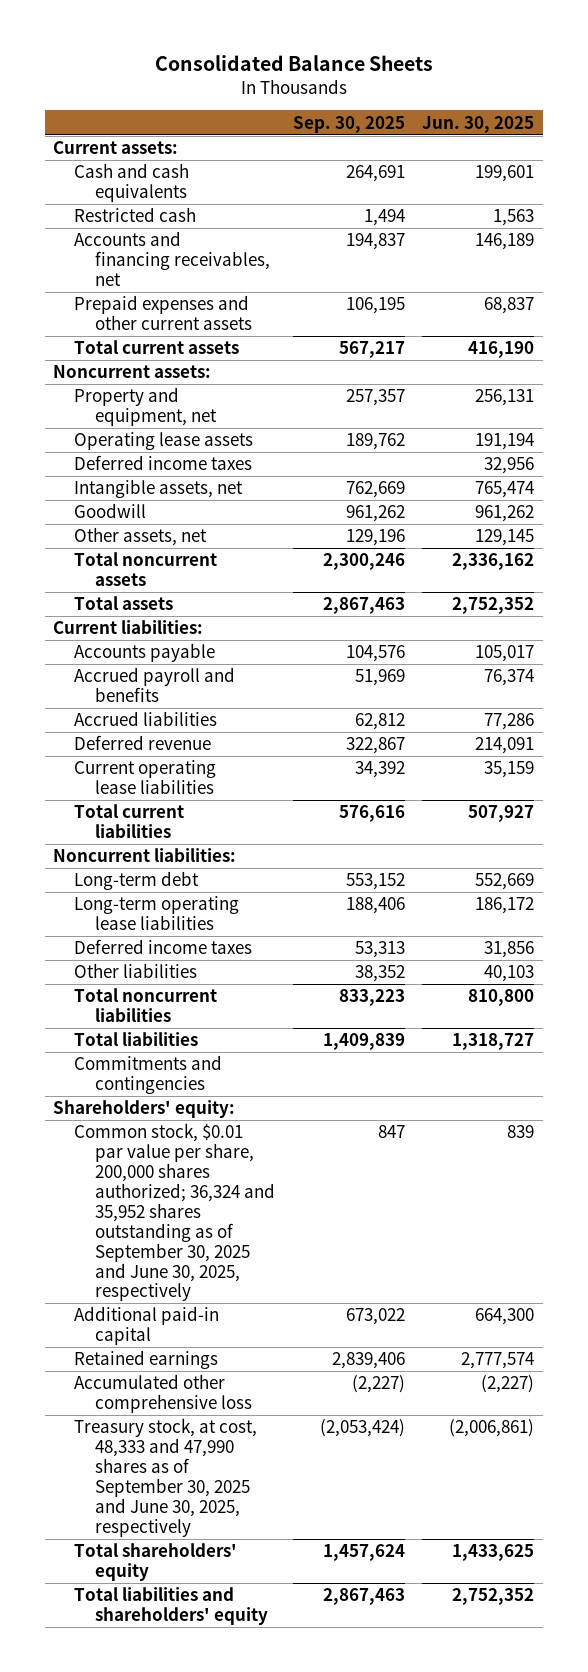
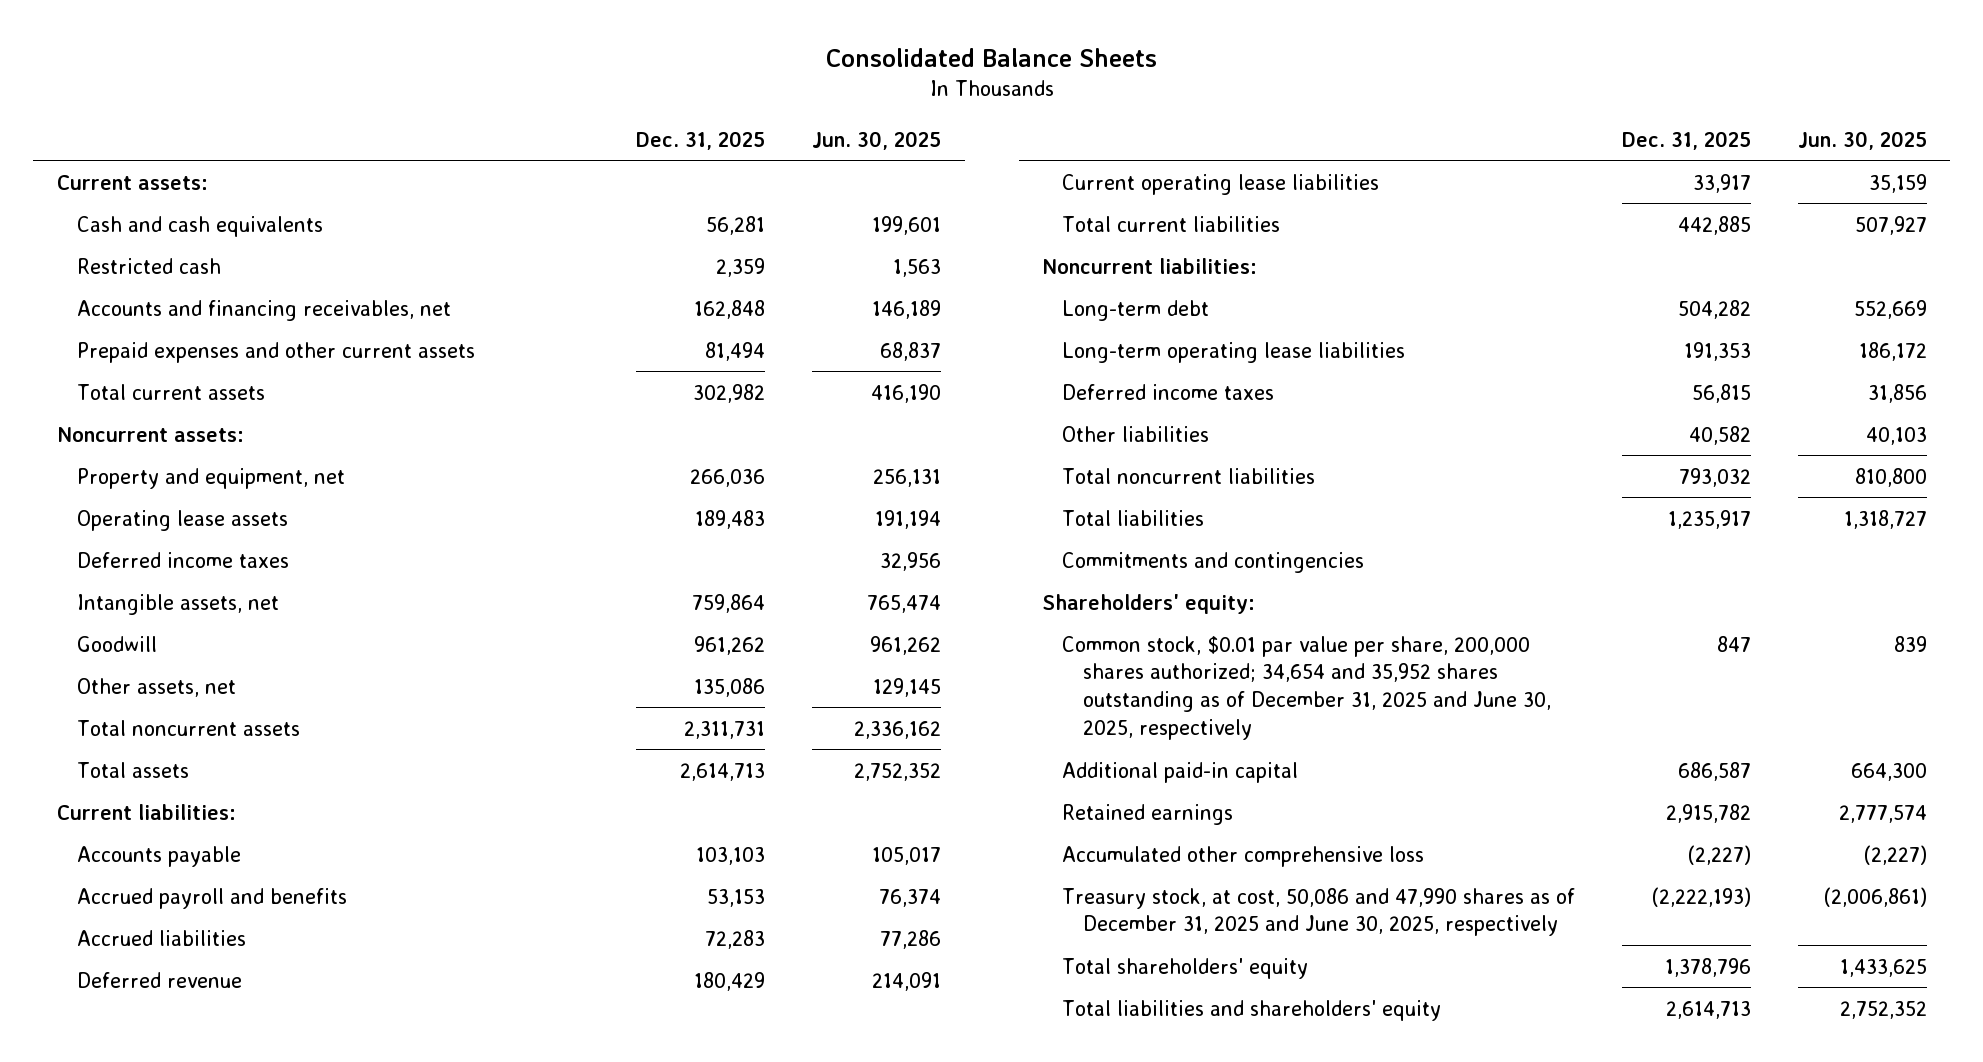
- | Sep. 30, 2025 | Jun. 30, 2025
+ | Dec. 31, 2025 | Jun. 30, 2025
- Common stock, $0.01 par value per share, 200,000 shares authorized; 36,324 and 35,952 shares outstanding as of September 30, 2025 and June 30, 2025, respectively | 847 | 839
+ Common stock, $0.01 par value per share, 200,000 shares authorized; 34,654 and 35,952 shares outstanding as of December 31, 2025 and June 30, 2025, respectively | 847 | 839
- Treasury stock, at cost, 48,333 and 47,990 shares as of September 30, 2025 and June 30, 2025, respectively | (2,053,424) | (2,006,861)
+ Treasury stock, at cost, 50,086 and 47,990 shares as of December 31, 2025 and June 30, 2025, respectively | (2,222,193) | (2,006,861)

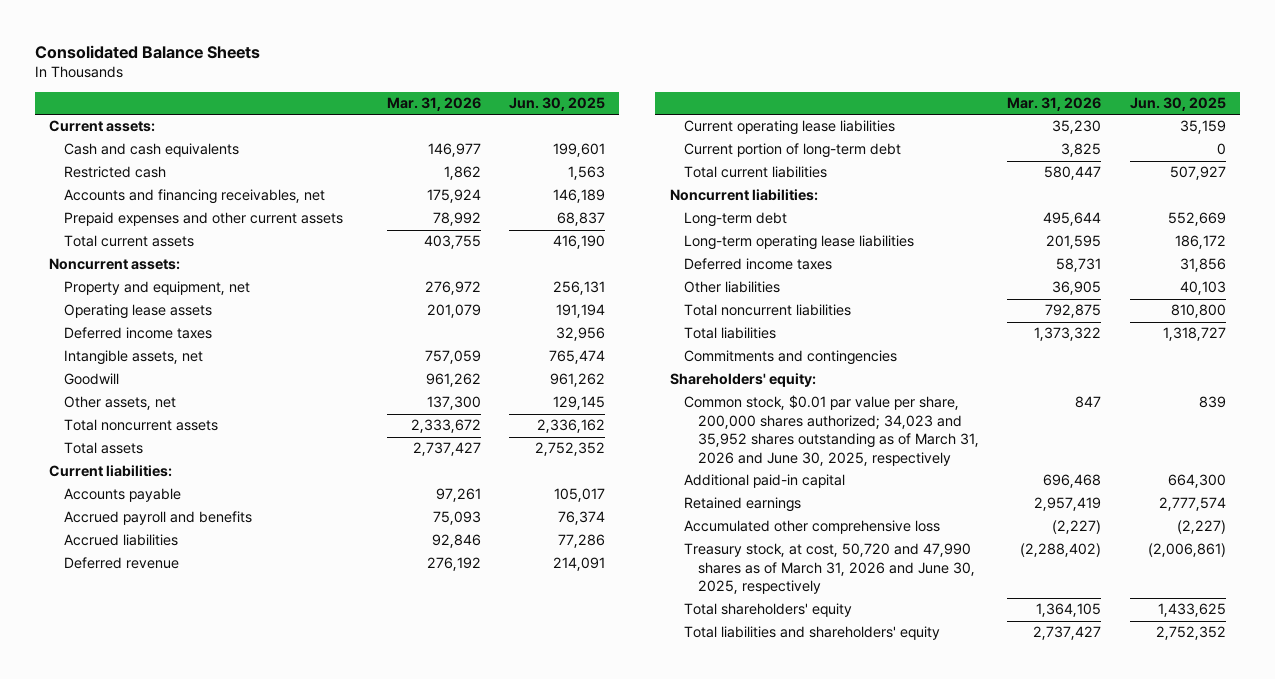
- | Dec. 31, 2025 | Jun. 30, 2025
+ | Mar. 31, 2026 | Jun. 30, 2025
+ Current portion of long-term debt | 3,825 | 0
- Common stock, $0.01 par value per share, 200,000 shares authorized; 34,654 and 35,952 shares outstanding as of December 31, 2025 and June 30, 2025, respectively | 847 | 839
+ Common stock, $0.01 par value per share, 200,000 shares authorized; 34,023 and 35,952 shares outstanding as of March 31, 2026 and June 30, 2025, respectively | 847 | 839
- Treasury stock, at cost, 50,086 and 47,990 shares as of December 31, 2025 and June 30, 2025, respectively | (2,222,193) | (2,006,861)
+ Treasury stock, at cost, 50,720 and 47,990 shares as of March 31, 2026 and June 30, 2025, respectively | (2,288,402) | (2,006,861)

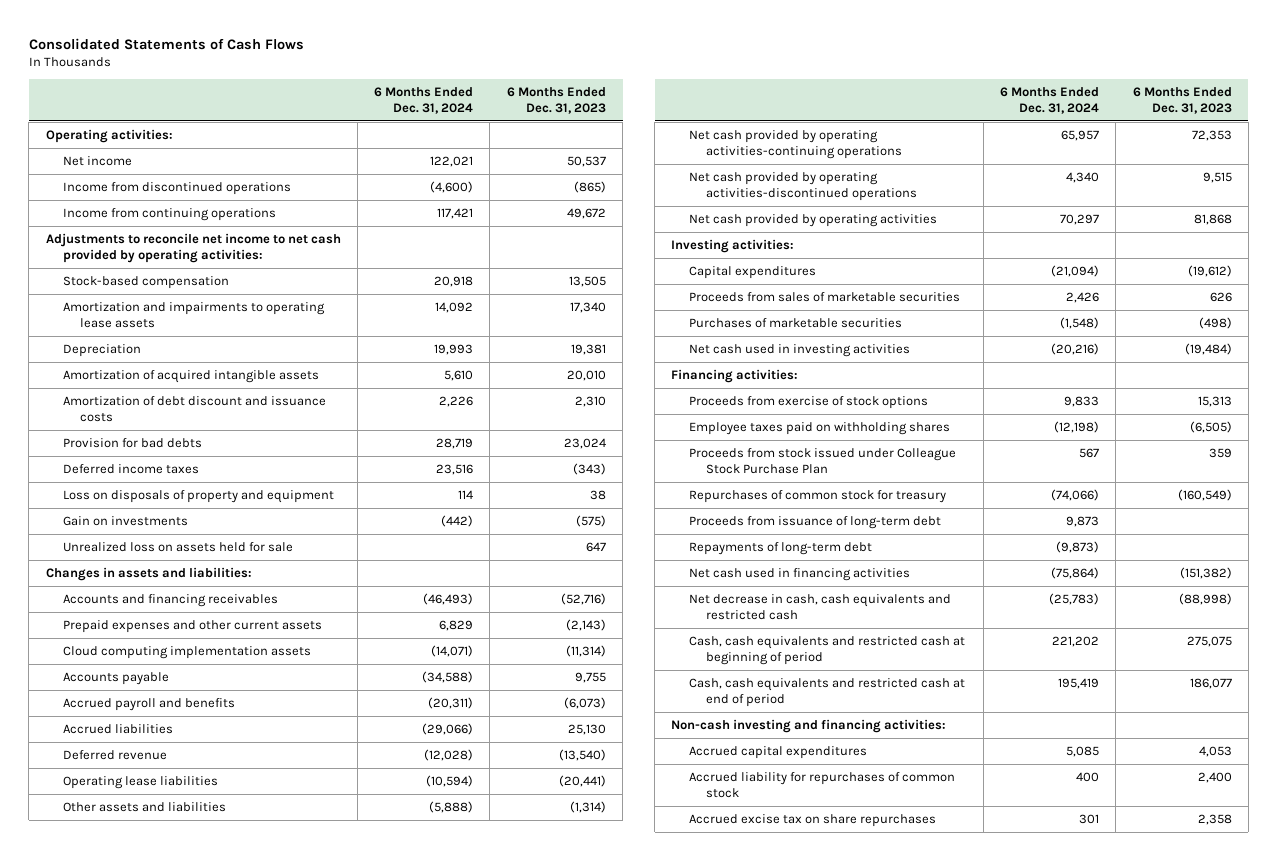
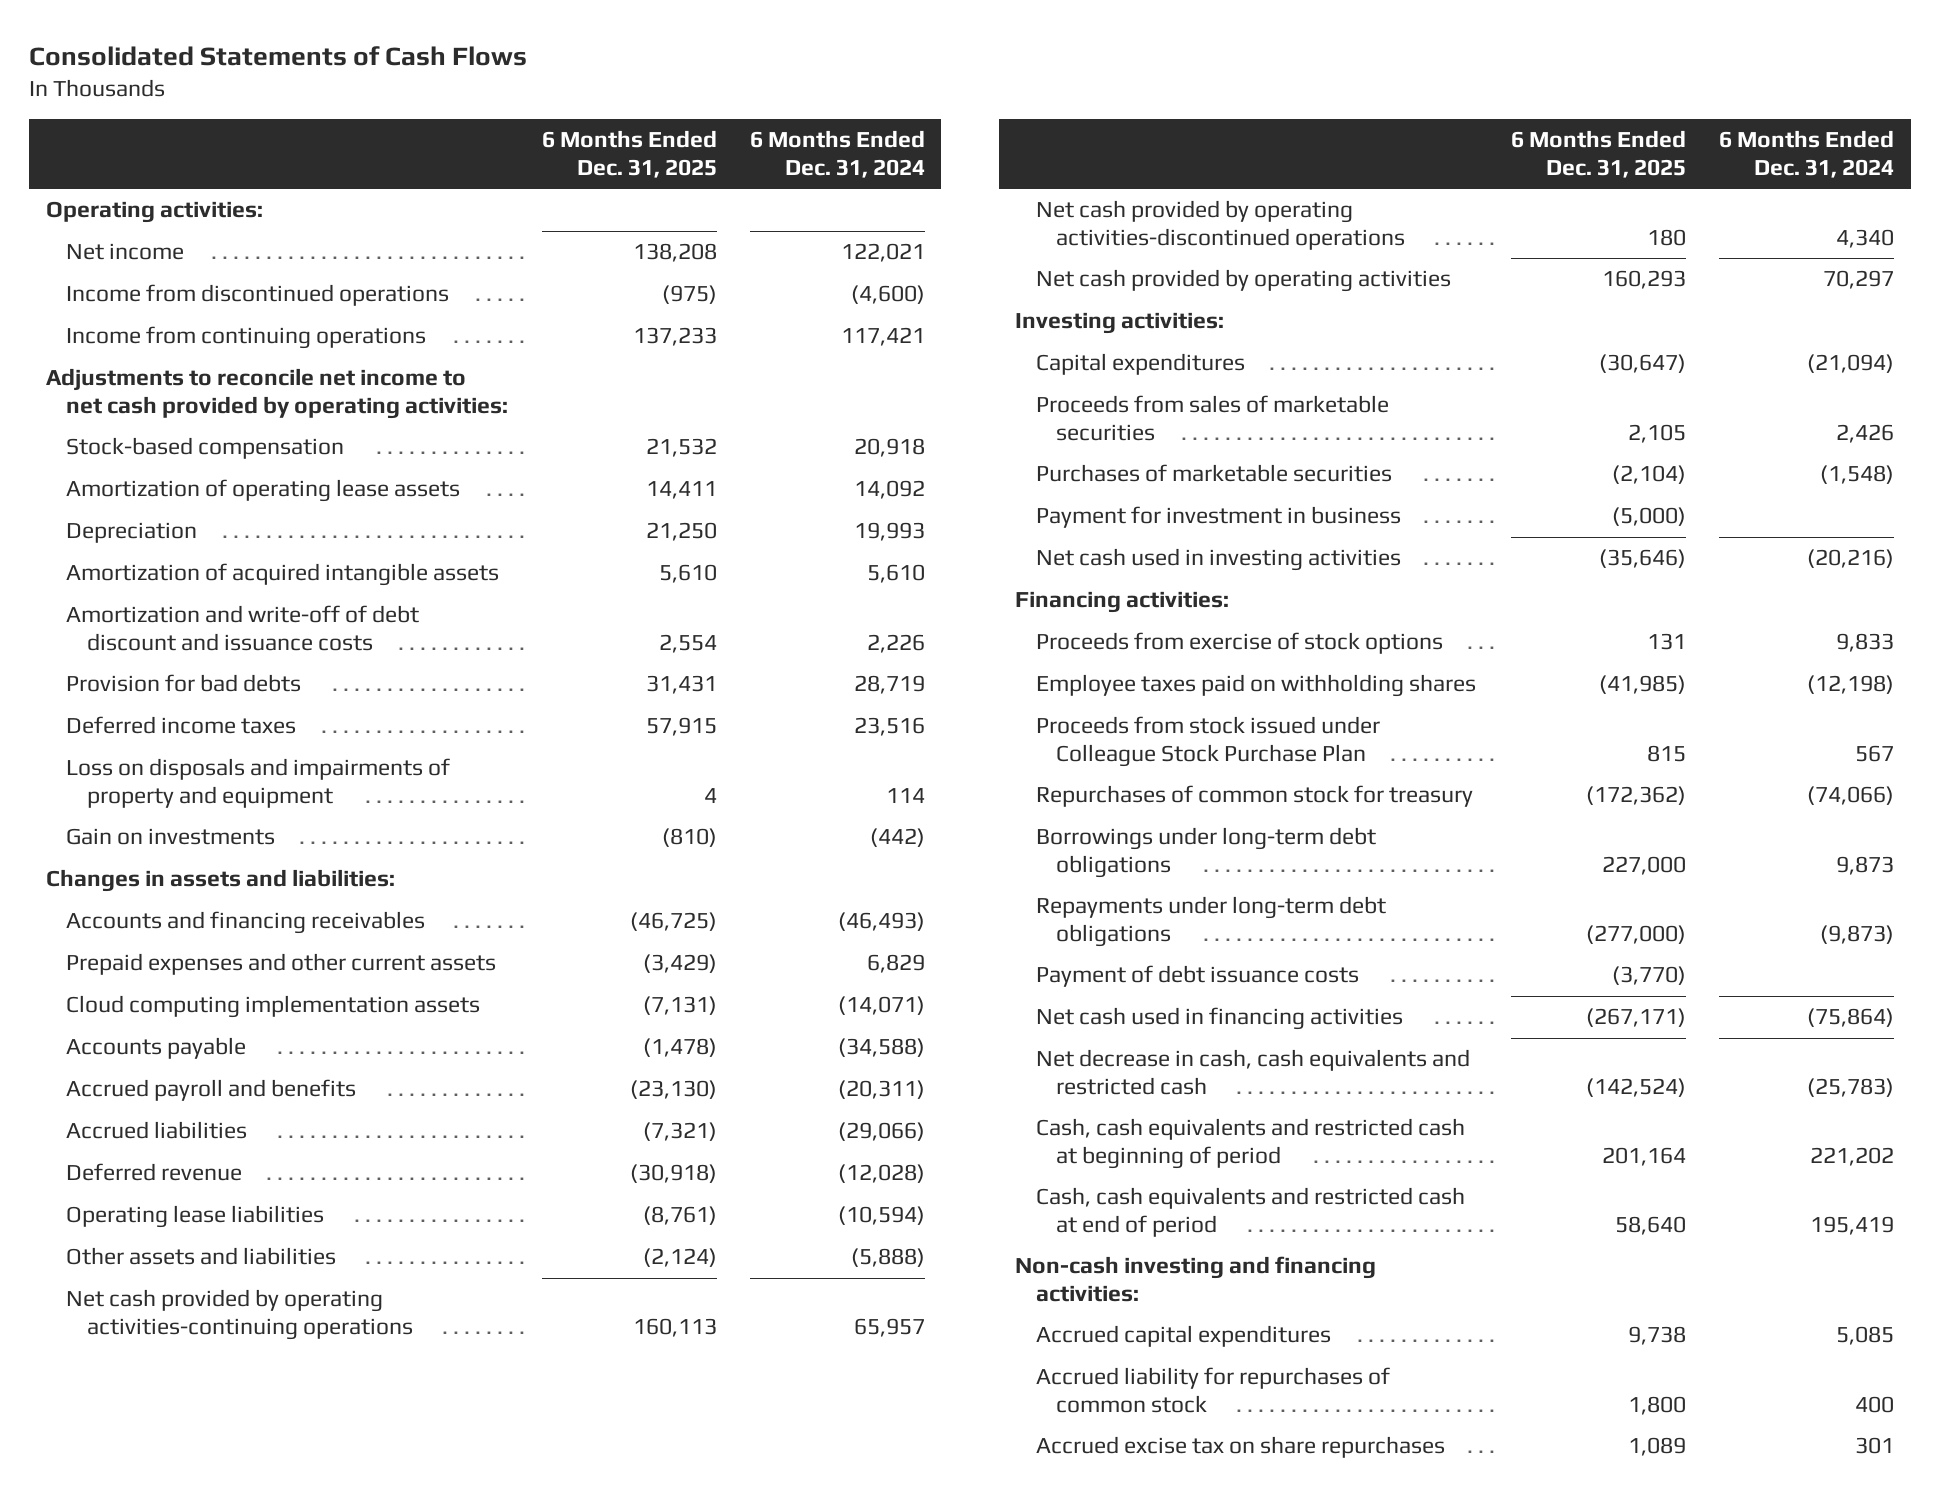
- | 6 Months Ended Dec. 31, 2024 | 6 Months Ended Dec. 31, 2023
+ | 6 Months Ended Dec. 31, 2025 | 6 Months Ended Dec. 31, 2024
- Amortization and impairments to operating lease assets | 14,092 | 17,340
+ Amortization of operating lease assets | 14,411 | 14,092
- Amortization of debt discount and issuance costs | 2,226 | 2,310
+ Amortization and write-off of debt discount and issuance costs | 2,554 | 2,226
- Loss on disposals of property and equipment | 114 | 38
+ Loss on disposals and impairments of property and equipment | 4 | 114
- Unrealized loss on assets held for sale | | 647
+ Payment for investment in business | (5,000) |
- Proceeds from issuance of long-term debt | 9,873 |
- Repayments of long-term debt | (9,873) |
+ Borrowings under long-term debt obligations | 227,000 | 9,873
+ Repayments under long-term debt obligations | (277,000) | (9,873)
+ Payment of debt issuance costs | (3,770) |

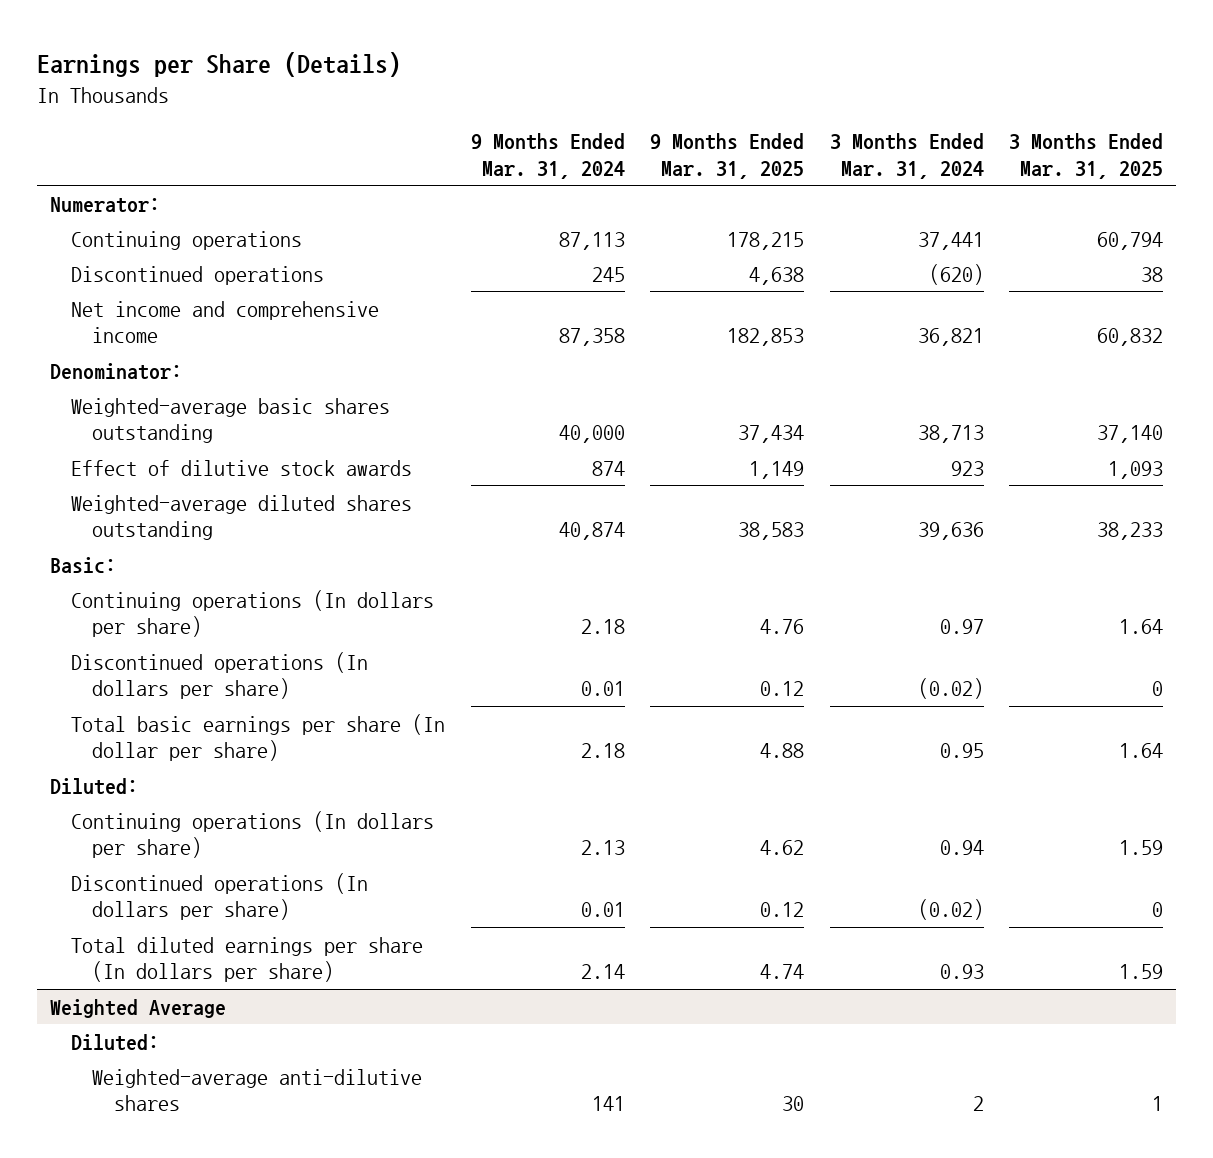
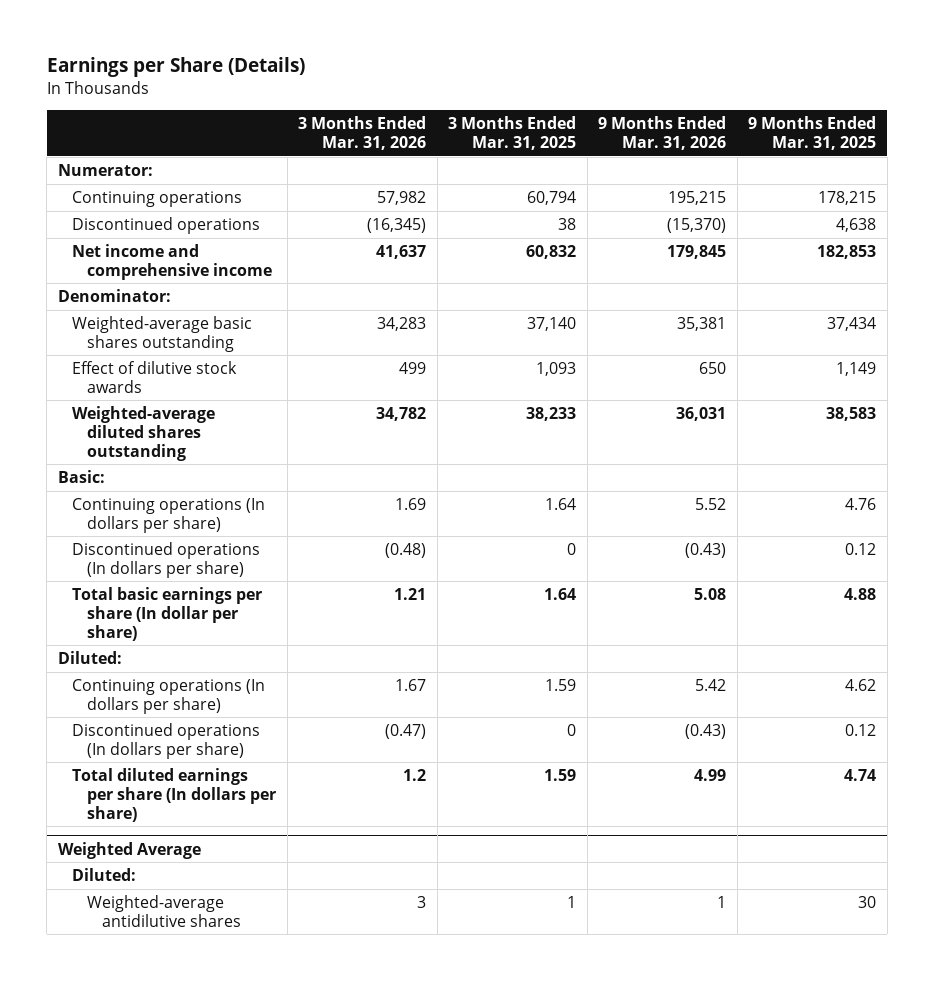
- | 9 Months Ended Mar. 31, 2024 | 9 Months Ended Mar. 31, 2025 | 3 Months Ended Mar. 31, 2024 | 3 Months Ended Mar. 31, 2025
+ | 3 Months Ended Mar. 31, 2026 | 3 Months Ended Mar. 31, 2025 | 9 Months Ended Mar. 31, 2026 | 9 Months Ended Mar. 31, 2025
@ Weighted Average
- Weighted-average anti-dilutive shares | 141 | 30 | 2 | 1
+ Weighted-average antidilutive shares | 3 | 1 | 1 | 30

